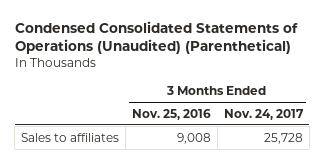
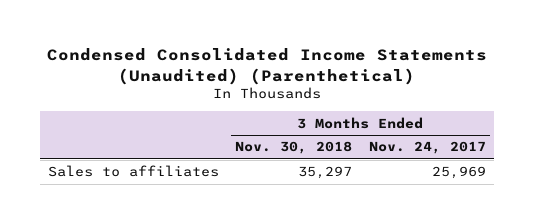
- Condensed Consolidated Statements of Operations (Unaudited) (Parenthetical)
+ Condensed Consolidated Income Statements (Unaudited) (Parenthetical)
- | 3 Months Ended Nov. 25, 2016 | 3 Months Ended Nov. 24, 2017
+ | 3 Months Ended Nov. 30, 2018 | 3 Months Ended Nov. 24, 2017
- Sales to affiliates | 9,008 | 25,728
+ Sales to affiliates | 35,297 | 25,969

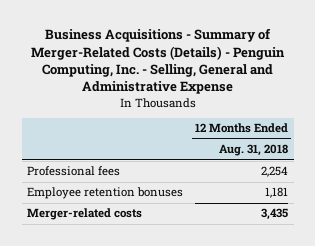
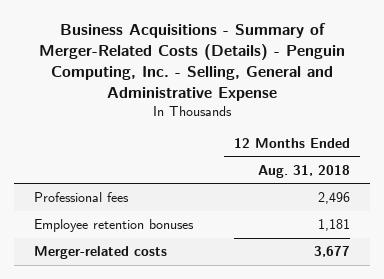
- Professional fees | 2,254
+ Professional fees | 2,496
- Merger-related costs | 3,435
+ Merger-related costs | 3,677

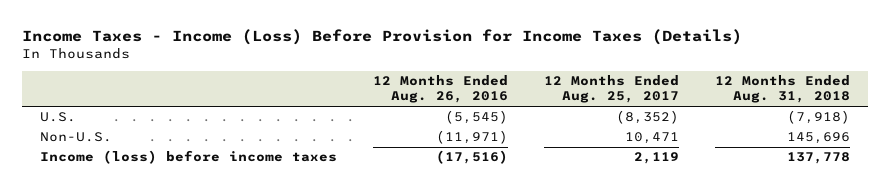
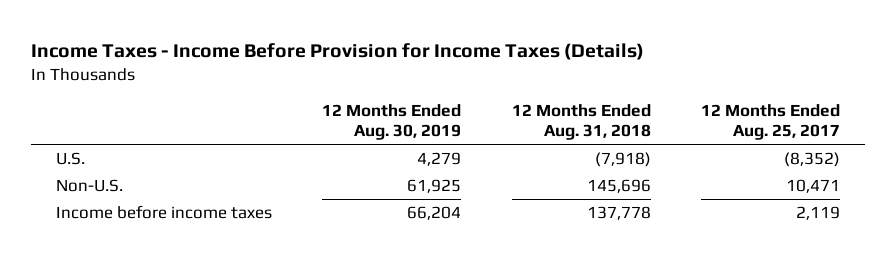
- Income Taxes - Income (Loss) Before Provision for Income Taxes (Details)
+ Income Taxes - Income Before Provision for Income Taxes (Details)
- | 12 Months Ended Aug. 26, 2016 | 12 Months Ended Aug. 25, 2017 | 12 Months Ended Aug. 31, 2018
+ | 12 Months Ended Aug. 30, 2019 | 12 Months Ended Aug. 31, 2018 | 12 Months Ended Aug. 25, 2017
- Income (loss) before income taxes | (17,516) | 2,119 | 137,778
+ Income before income taxes | 66,204 | 137,778 | 2,119

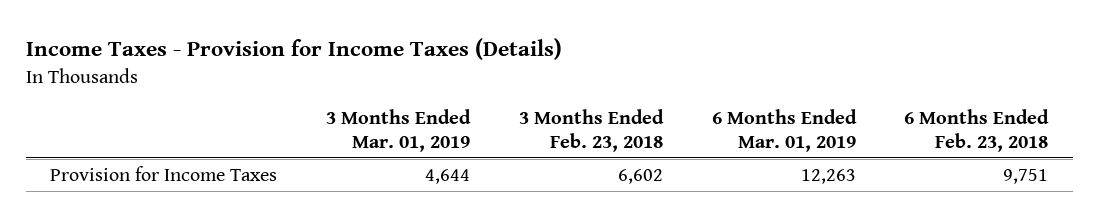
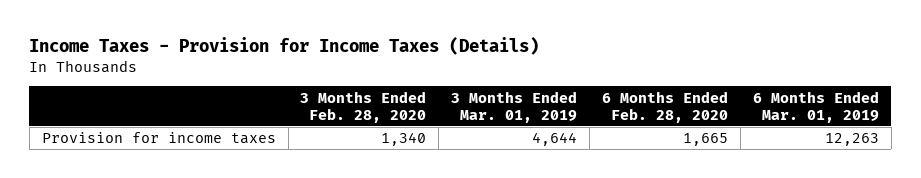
- | 3 Months Ended Mar. 01, 2019 | 3 Months Ended Feb. 23, 2018 | 6 Months Ended Mar. 01, 2019 | 6 Months Ended Feb. 23, 2018
+ | 3 Months Ended Feb. 28, 2020 | 3 Months Ended Mar. 01, 2019 | 6 Months Ended Feb. 28, 2020 | 6 Months Ended Mar. 01, 2019
- Provision for Income Taxes | 4,644 | 6,602 | 12,263 | 9,751
+ Provision for income taxes | 1,340 | 4,644 | 1,665 | 12,263

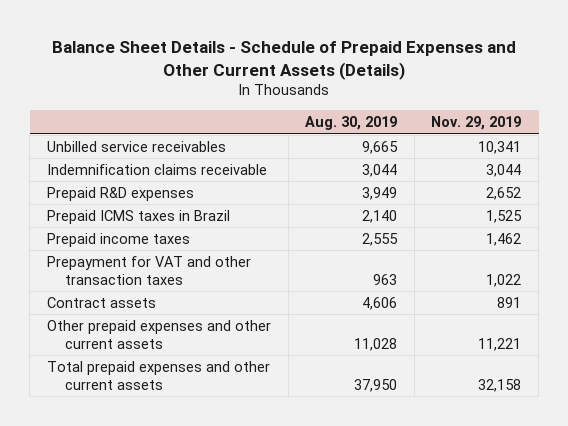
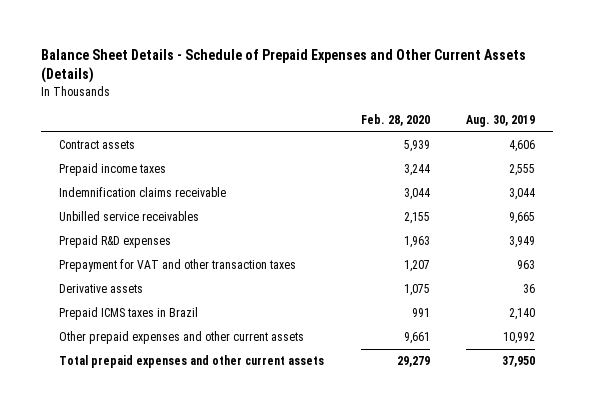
- | Aug. 30, 2019 | Nov. 29, 2019
+ | Feb. 28, 2020 | Aug. 30, 2019
moved up: Contract assets | 5,939 | 4,606
moved up: Prepaid income taxes | 3,244 | 2,555
moved down: Unbilled service receivables | 2,155 | 9,665
- Other prepaid expenses and other current assets | 11,028 | 11,221
+ Derivative assets | 1,075 | 36
moved down: Prepaid ICMS taxes in Brazil | 991 | 2,140
+ Other prepaid expenses and other current assets | 9,661 | 10,992

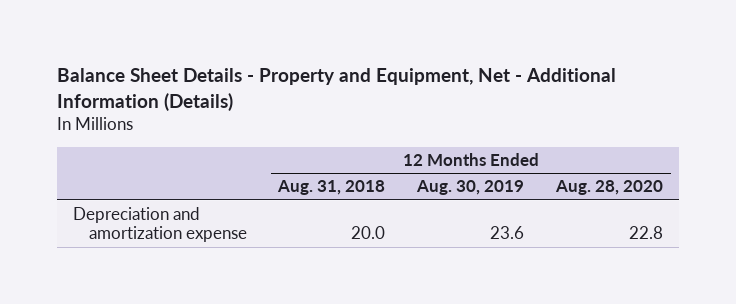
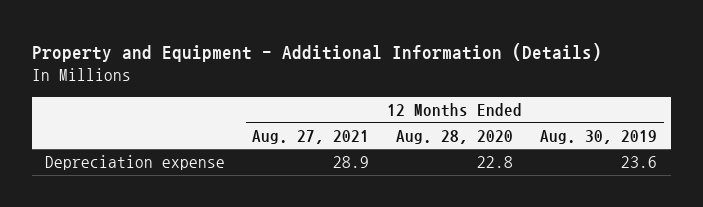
- Balance Sheet Details - Property and Equipment, Net - Additional Information (Details)
+ Property and Equipment - Additional Information (Details)
- | 12 Months Ended Aug. 31, 2018 | 12 Months Ended Aug. 30, 2019 | 12 Months Ended Aug. 28, 2020
+ | 12 Months Ended Aug. 27, 2021 | 12 Months Ended Aug. 28, 2020 | 12 Months Ended Aug. 30, 2019
- Depreciation and amortization expense | 20.0 | 23.6 | 22.8
+ Depreciation expense | 28.9 | 22.8 | 23.6

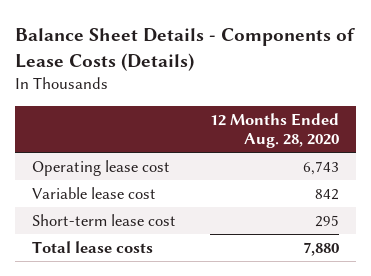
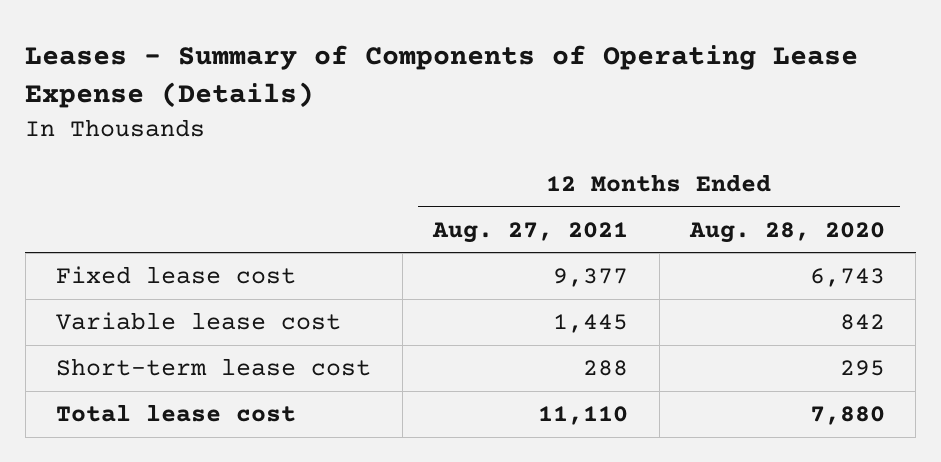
- Balance Sheet Details - Components of Lease Costs (Details)
+ Leases - Summary of Components of Operating Lease Expense (Details)
- | 12 Months Ended Aug. 28, 2020
+ | 12 Months Ended Aug. 27, 2021 | 12 Months Ended Aug. 28, 2020
- Operating lease cost | 6,743
+ Fixed lease cost | 9,377 | 6,743
- Total lease costs | 7,880
+ Total lease cost | 11,110 | 7,880

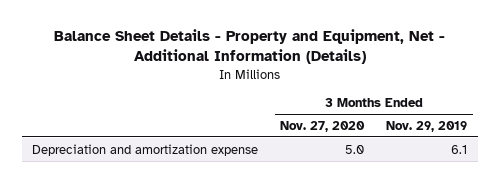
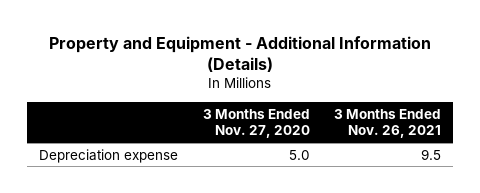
- Balance Sheet Details - Property and Equipment, Net - Additional Information (Details)
+ Property and Equipment - Additional Information (Details)
- | 3 Months Ended Nov. 27, 2020 | 3 Months Ended Nov. 29, 2019
+ | 3 Months Ended Nov. 27, 2020 | 3 Months Ended Nov. 26, 2021
- Depreciation and amortization expense | 5.0 | 6.1
+ Depreciation expense | 5.0 | 9.5

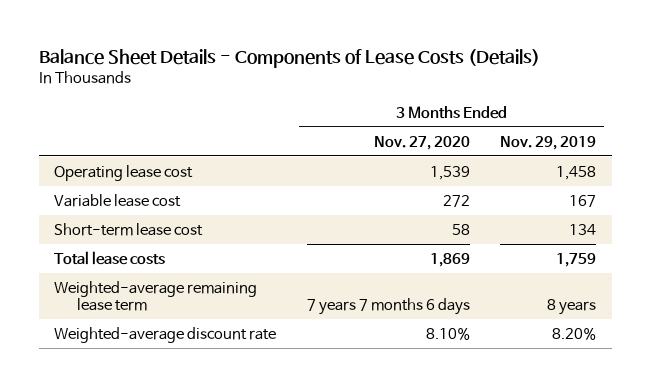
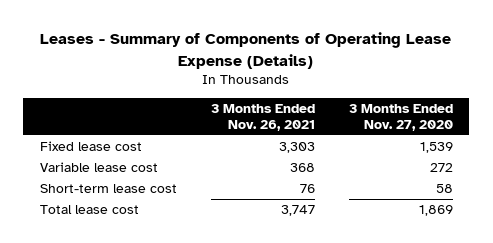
- Balance Sheet Details - Components of Lease Costs (Details)
+ Leases - Summary of Components of Operating Lease Expense (Details)
- | 3 Months Ended Nov. 27, 2020 | 3 Months Ended Nov. 29, 2019
+ | 3 Months Ended Nov. 26, 2021 | 3 Months Ended Nov. 27, 2020
- Operating lease cost | 1,539 | 1,458
+ Fixed lease cost | 3,303 | 1,539
- Total lease costs | 1,869 | 1,759
- Weighted-average remaining lease term | 7 years 7 months 6 days | 8 years
- Weighted-average discount rate | 8.10% | 8.20%
+ Total lease cost | 3,747 | 1,869

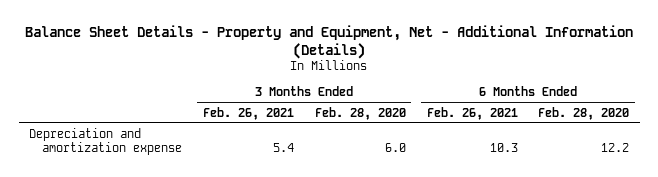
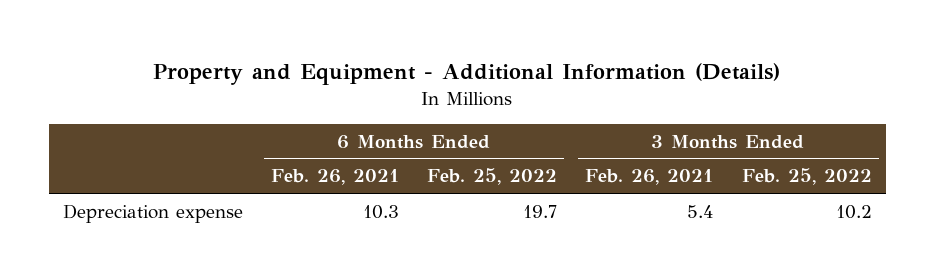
- Balance Sheet Details - Property and Equipment, Net - Additional Information (Details)
+ Property and Equipment - Additional Information (Details)
- | 3 Months Ended Feb. 26, 2021 | 3 Months Ended Feb. 28, 2020 | 6 Months Ended Feb. 26, 2021 | 6 Months Ended Feb. 28, 2020
+ | 6 Months Ended Feb. 26, 2021 | 6 Months Ended Feb. 25, 2022 | 3 Months Ended Feb. 26, 2021 | 3 Months Ended Feb. 25, 2022
- Depreciation and amortization expense | 5.4 | 6.0 | 10.3 | 12.2
+ Depreciation expense | 10.3 | 19.7 | 5.4 | 10.2

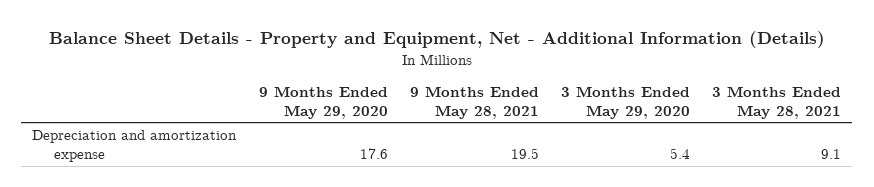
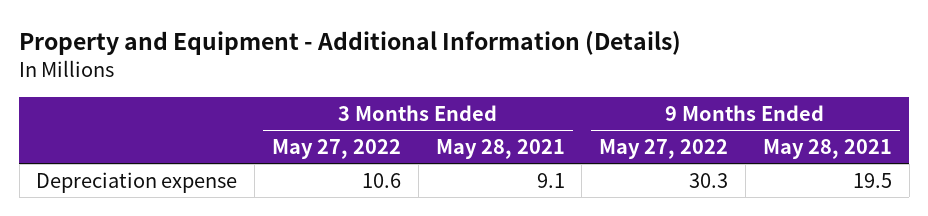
- Balance Sheet Details - Property and Equipment, Net - Additional Information (Details)
+ Property and Equipment - Additional Information (Details)
- | 9 Months Ended May 29, 2020 | 9 Months Ended May 28, 2021 | 3 Months Ended May 29, 2020 | 3 Months Ended May 28, 2021
+ | 3 Months Ended May 27, 2022 | 3 Months Ended May 28, 2021 | 9 Months Ended May 27, 2022 | 9 Months Ended May 28, 2021
- Depreciation and amortization expense | 17.6 | 19.5 | 5.4 | 9.1
+ Depreciation expense | 10.6 | 9.1 | 30.3 | 19.5

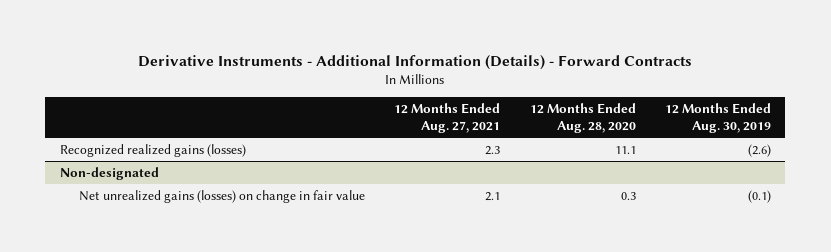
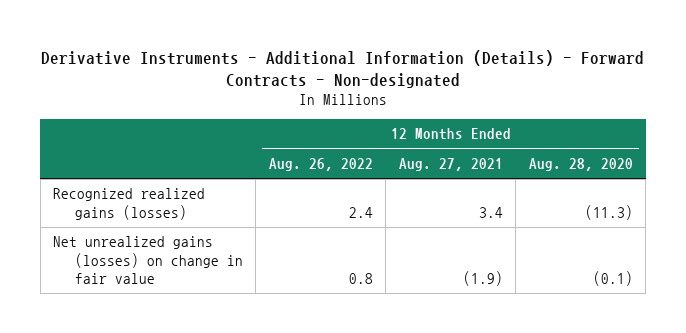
- Derivative Instruments - Additional Information (Details) - Forward Contracts
+ Derivative Instruments - Additional Information (Details) - Forward Contracts - Non-designated
- | 12 Months Ended Aug. 27, 2021 | 12 Months Ended Aug. 28, 2020 | 12 Months Ended Aug. 30, 2019
+ | 12 Months Ended Aug. 26, 2022 | 12 Months Ended Aug. 27, 2021 | 12 Months Ended Aug. 28, 2020
- Recognized realized gains (losses) | 2.3 | 11.1 | (2.6)
- Non-designated
- Net unrealized gains (losses) on change in fair value | 2.1 | 0.3 | (0.1)
+ Recognized realized gains (losses) | 2.4 | 3.4 | (11.3)
+ Net unrealized gains (losses) on change in fair value | 0.8 | (1.9) | (0.1)

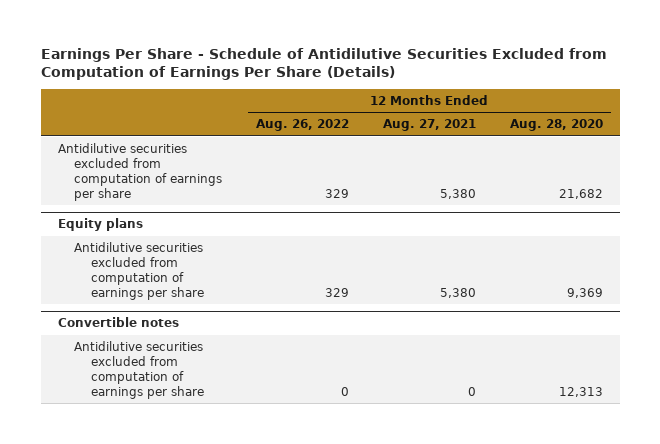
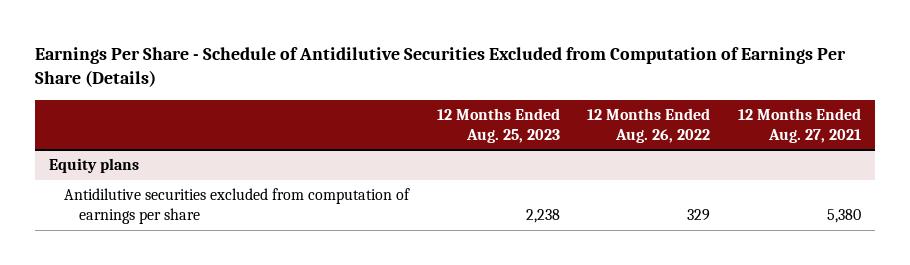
- | 12 Months Ended Aug. 26, 2022 | 12 Months Ended Aug. 27, 2021 | 12 Months Ended Aug. 28, 2020
+ | 12 Months Ended Aug. 25, 2023 | 12 Months Ended Aug. 26, 2022 | 12 Months Ended Aug. 27, 2021
- Antidilutive securities excluded from computation of earnings per share | 329 | 5,380 | 21,682
- Convertible notes
- Antidilutive securities excluded from computation of earnings per share | 0 | 0 | 12,313

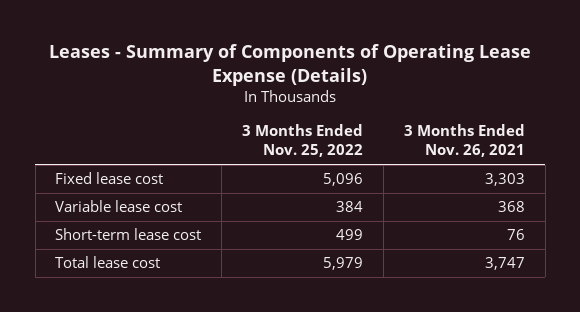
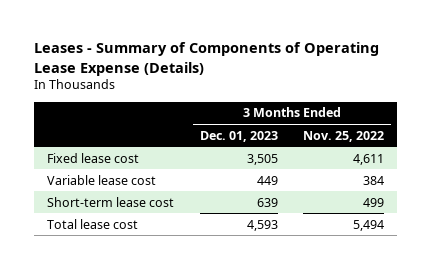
- | 3 Months Ended Nov. 25, 2022 | 3 Months Ended Nov. 26, 2021
+ | 3 Months Ended Dec. 01, 2023 | 3 Months Ended Nov. 25, 2022
- Fixed lease cost | 5,096 | 3,303
+ Fixed lease cost | 3,505 | 4,611
- Total lease cost | 5,979 | 3,747
+ Total lease cost | 4,593 | 5,494

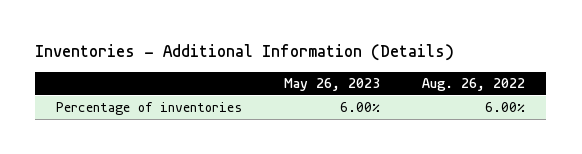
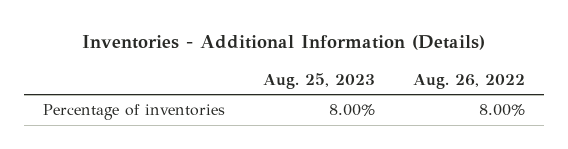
- | May 26, 2023 | Aug. 26, 2022
+ | Aug. 25, 2023 | Aug. 26, 2022
- Percentage of inventories | 6.00% | 6.00%
+ Percentage of inventories | 8.00% | 8.00%

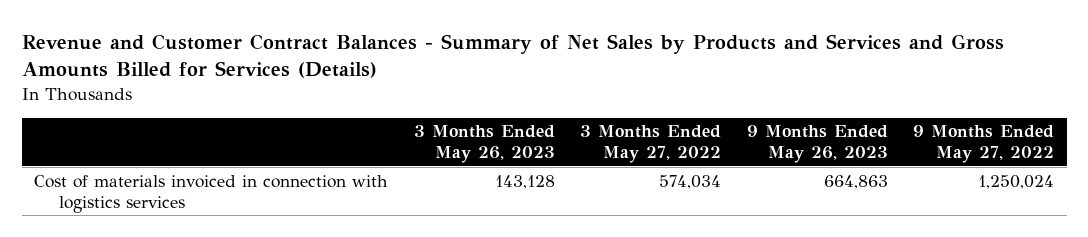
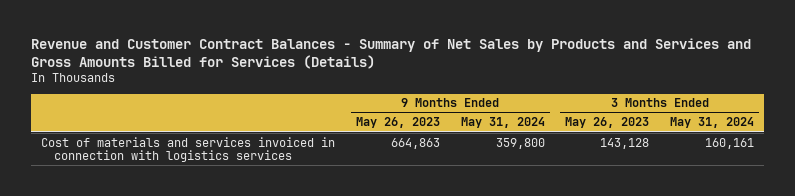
- | 3 Months Ended May 26, 2023 | 3 Months Ended May 27, 2022 | 9 Months Ended May 26, 2023 | 9 Months Ended May 27, 2022
+ | 9 Months Ended May 26, 2023 | 9 Months Ended May 31, 2024 | 3 Months Ended May 26, 2023 | 3 Months Ended May 31, 2024
- Cost of materials invoiced in connection with logistics services | 143,128 | 574,034 | 664,863 | 1,250,024
+ Cost of materials and services invoiced in connection with logistics services | 664,863 | 359,800 | 143,128 | 160,161

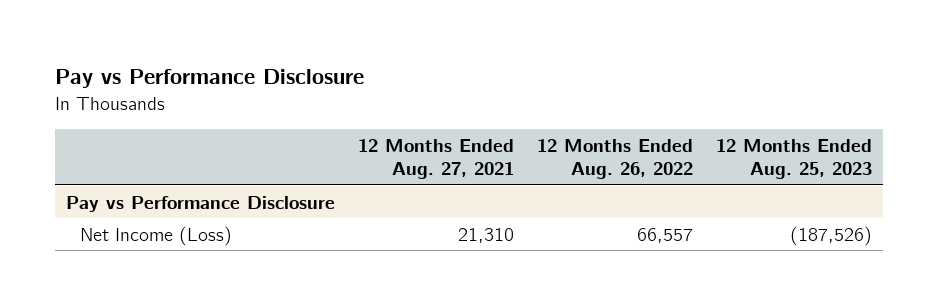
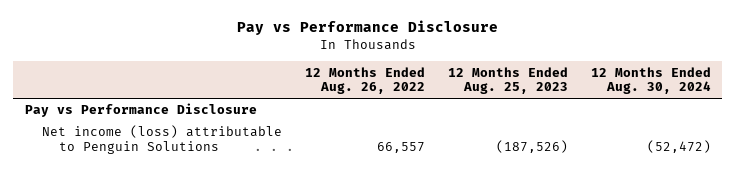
- | 12 Months Ended Aug. 27, 2021 | 12 Months Ended Aug. 26, 2022 | 12 Months Ended Aug. 25, 2023
+ | 12 Months Ended Aug. 26, 2022 | 12 Months Ended Aug. 25, 2023 | 12 Months Ended Aug. 30, 2024
- Net Income (Loss) | 21,310 | 66,557 | (187,526)
+ Net income (loss) attributable to Penguin Solutions | 66,557 | (187,526) | (52,472)

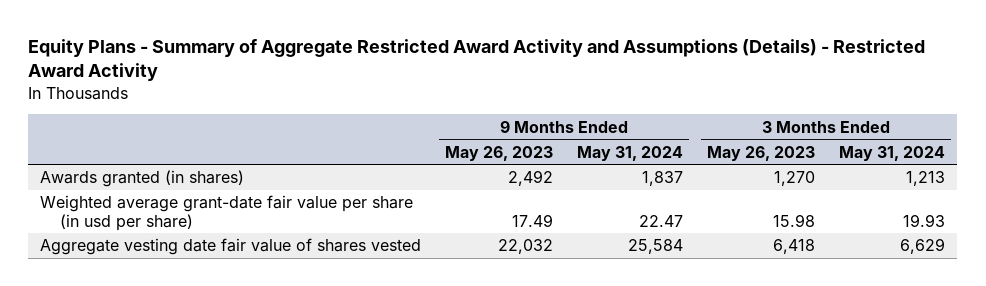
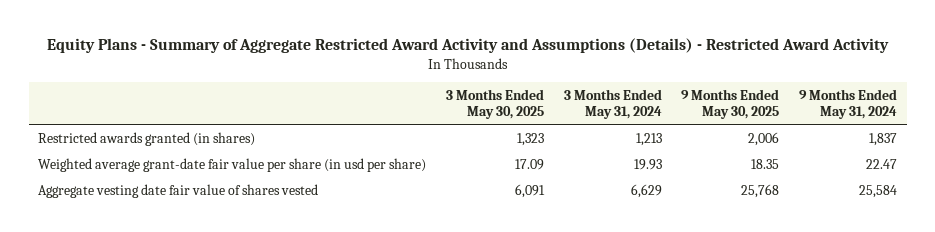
- | 9 Months Ended May 26, 2023 | 9 Months Ended May 31, 2024 | 3 Months Ended May 26, 2023 | 3 Months Ended May 31, 2024
+ | 3 Months Ended May 30, 2025 | 3 Months Ended May 31, 2024 | 9 Months Ended May 30, 2025 | 9 Months Ended May 31, 2024
- Awards granted (in shares) | 2,492 | 1,837 | 1,270 | 1,213
+ Restricted awards granted (in shares) | 1,323 | 1,213 | 2,006 | 1,837

